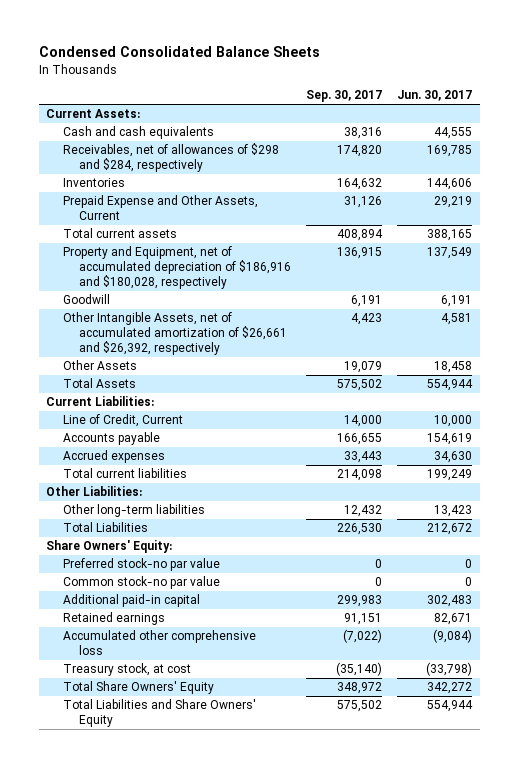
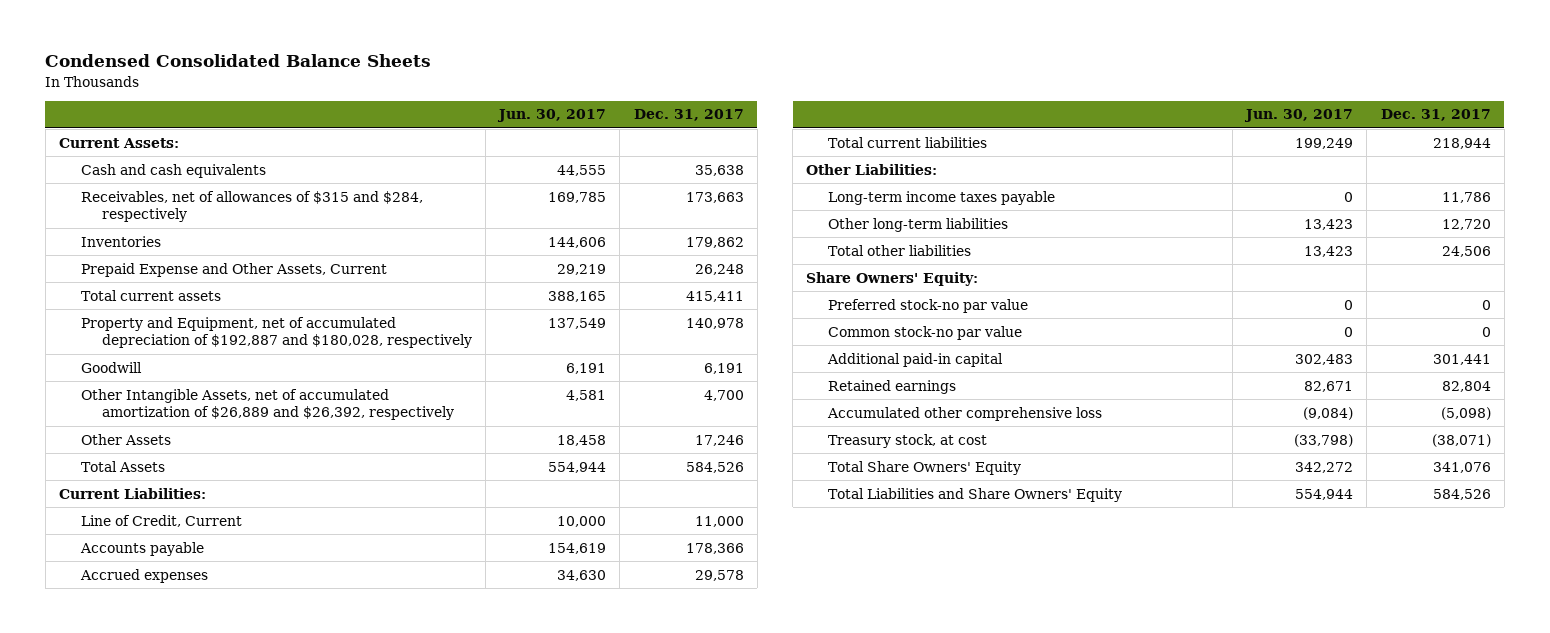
- | Sep. 30, 2017 | Jun. 30, 2017
+ | Jun. 30, 2017 | Dec. 31, 2017
- Receivables, net of allowances of $298 and $284, respectively | 174,820 | 169,785
+ Receivables, net of allowances of $315 and $284, respectively | 169,785 | 173,663
- Property and Equipment, net of accumulated depreciation of $186,916 and $180,028, respectively | 136,915 | 137,549
+ Property and Equipment, net of accumulated depreciation of $192,887 and $180,028, respectively | 137,549 | 140,978
- Other Intangible Assets, net of accumulated amortization of $26,661 and $26,392, respectively | 4,423 | 4,581
+ Other Intangible Assets, net of accumulated amortization of $26,889 and $26,392, respectively | 4,581 | 4,700
+ Long-term income taxes payable | 0 | 11,786
- Total Liabilities | 226,530 | 212,672
+ Total other liabilities | 13,423 | 24,506

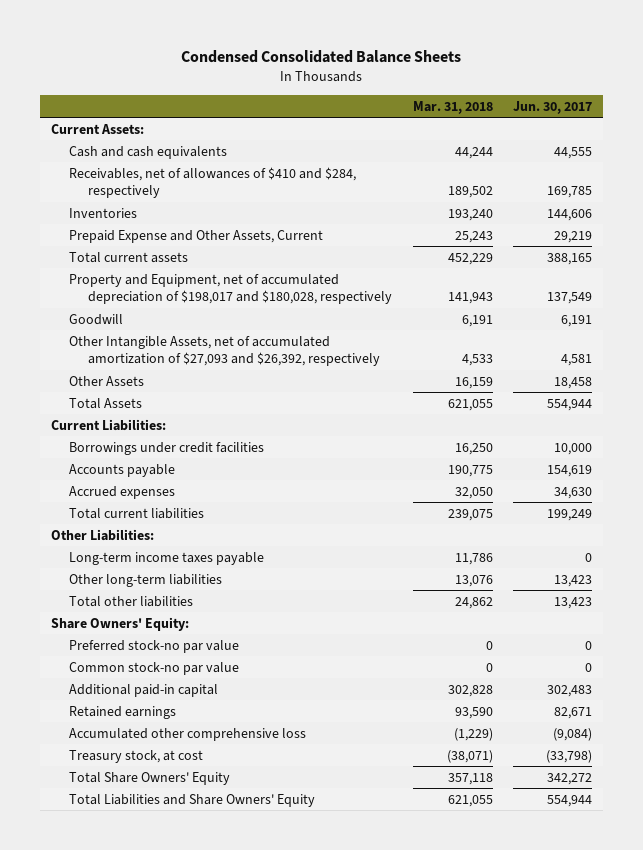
- | Jun. 30, 2017 | Dec. 31, 2017
+ | Mar. 31, 2018 | Jun. 30, 2017
- Receivables, net of allowances of $315 and $284, respectively | 169,785 | 173,663
+ Receivables, net of allowances of $410 and $284, respectively | 189,502 | 169,785
- Property and Equipment, net of accumulated depreciation of $192,887 and $180,028, respectively | 137,549 | 140,978
+ Property and Equipment, net of accumulated depreciation of $198,017 and $180,028, respectively | 141,943 | 137,549
- Other Intangible Assets, net of accumulated amortization of $26,889 and $26,392, respectively | 4,581 | 4,700
+ Other Intangible Assets, net of accumulated amortization of $27,093 and $26,392, respectively | 4,533 | 4,581
- Line of Credit, Current | 10,000 | 11,000
+ Borrowings under credit facilities | 16,250 | 10,000

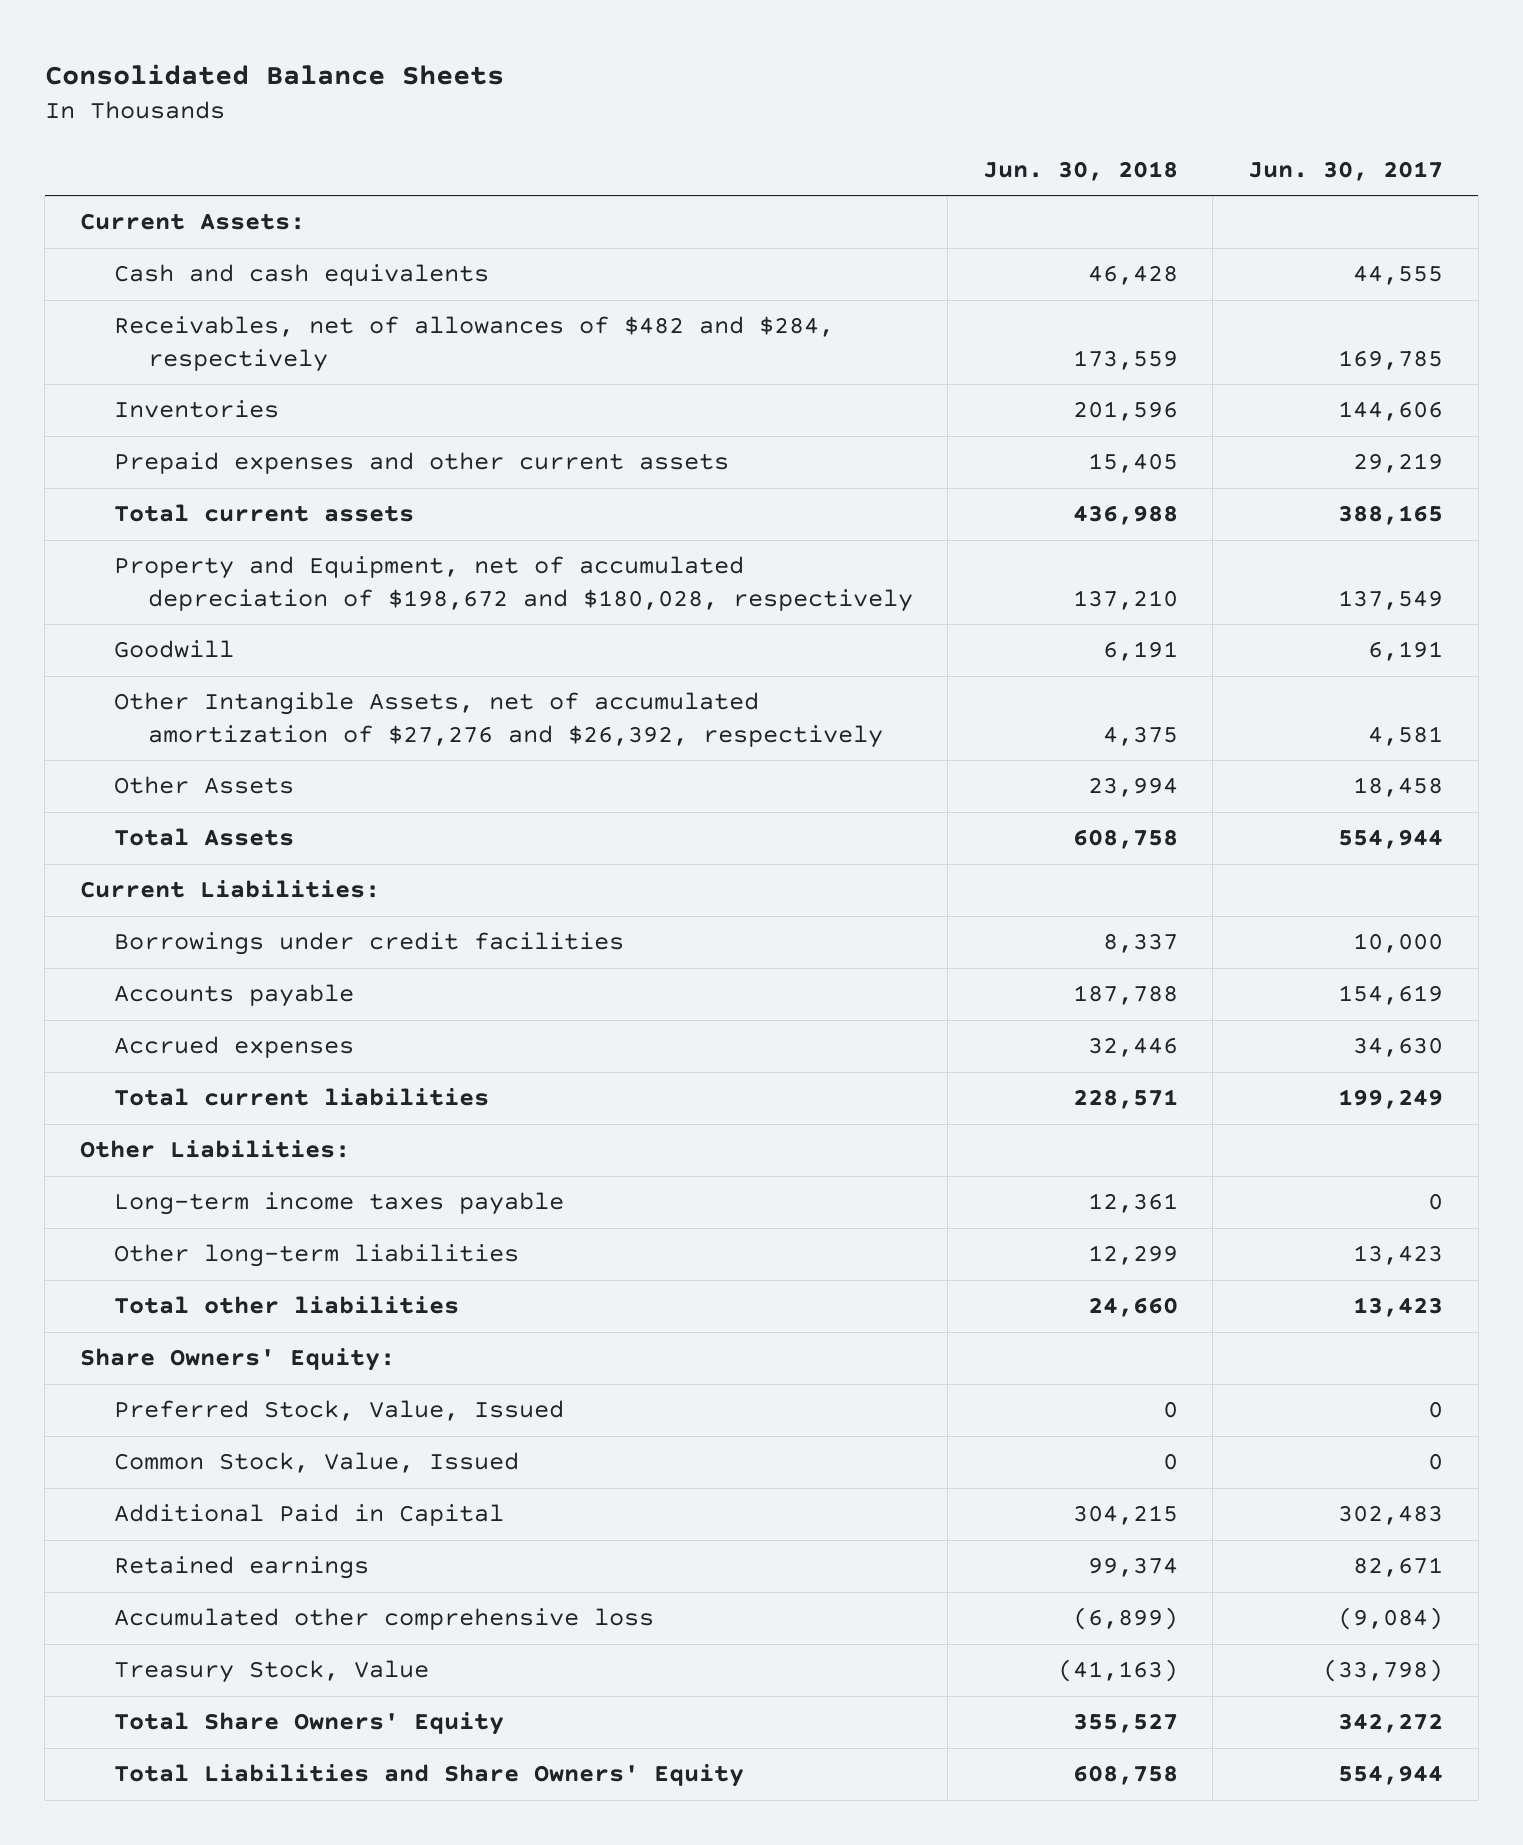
- Condensed Consolidated Balance Sheets
+ Consolidated Balance Sheets
- | Mar. 31, 2018 | Jun. 30, 2017
+ | Jun. 30, 2018 | Jun. 30, 2017
- Receivables, net of allowances of $410 and $284, respectively | 189,502 | 169,785
+ Receivables, net of allowances of $482 and $284, respectively | 173,559 | 169,785
- Prepaid Expense and Other Assets, Current | 25,243 | 29,219
+ Prepaid expenses and other current assets | 15,405 | 29,219
- Property and Equipment, net of accumulated depreciation of $198,017 and $180,028, respectively | 141,943 | 137,549
+ Property and Equipment, net of accumulated depreciation of $198,672 and $180,028, respectively | 137,210 | 137,549
- Other Intangible Assets, net of accumulated amortization of $27,093 and $26,392, respectively | 4,533 | 4,581
+ Other Intangible Assets, net of accumulated amortization of $27,276 and $26,392, respectively | 4,375 | 4,581
- Preferred stock-no par value | 0 | 0
- Common stock-no par value | 0 | 0
- Additional paid-in capital | 302,828 | 302,483
+ Preferred Stock, Value, Issued | 0 | 0
+ Common Stock, Value, Issued | 0 | 0
+ Additional Paid in Capital | 304,215 | 302,483
- Treasury stock, at cost | (38,071) | (33,798)
+ Treasury Stock, Value | (41,163) | (33,798)

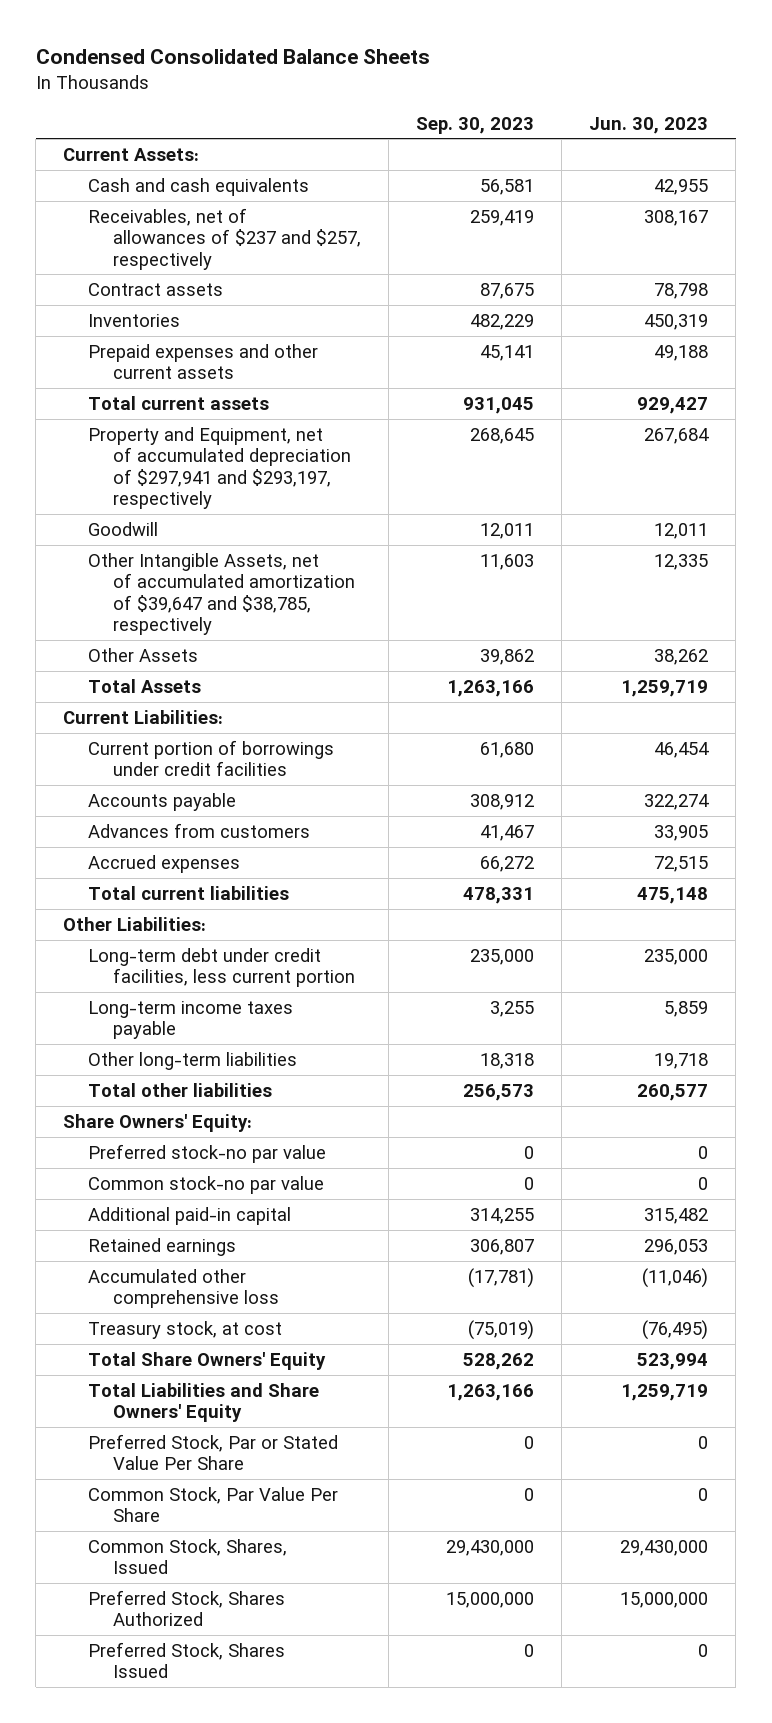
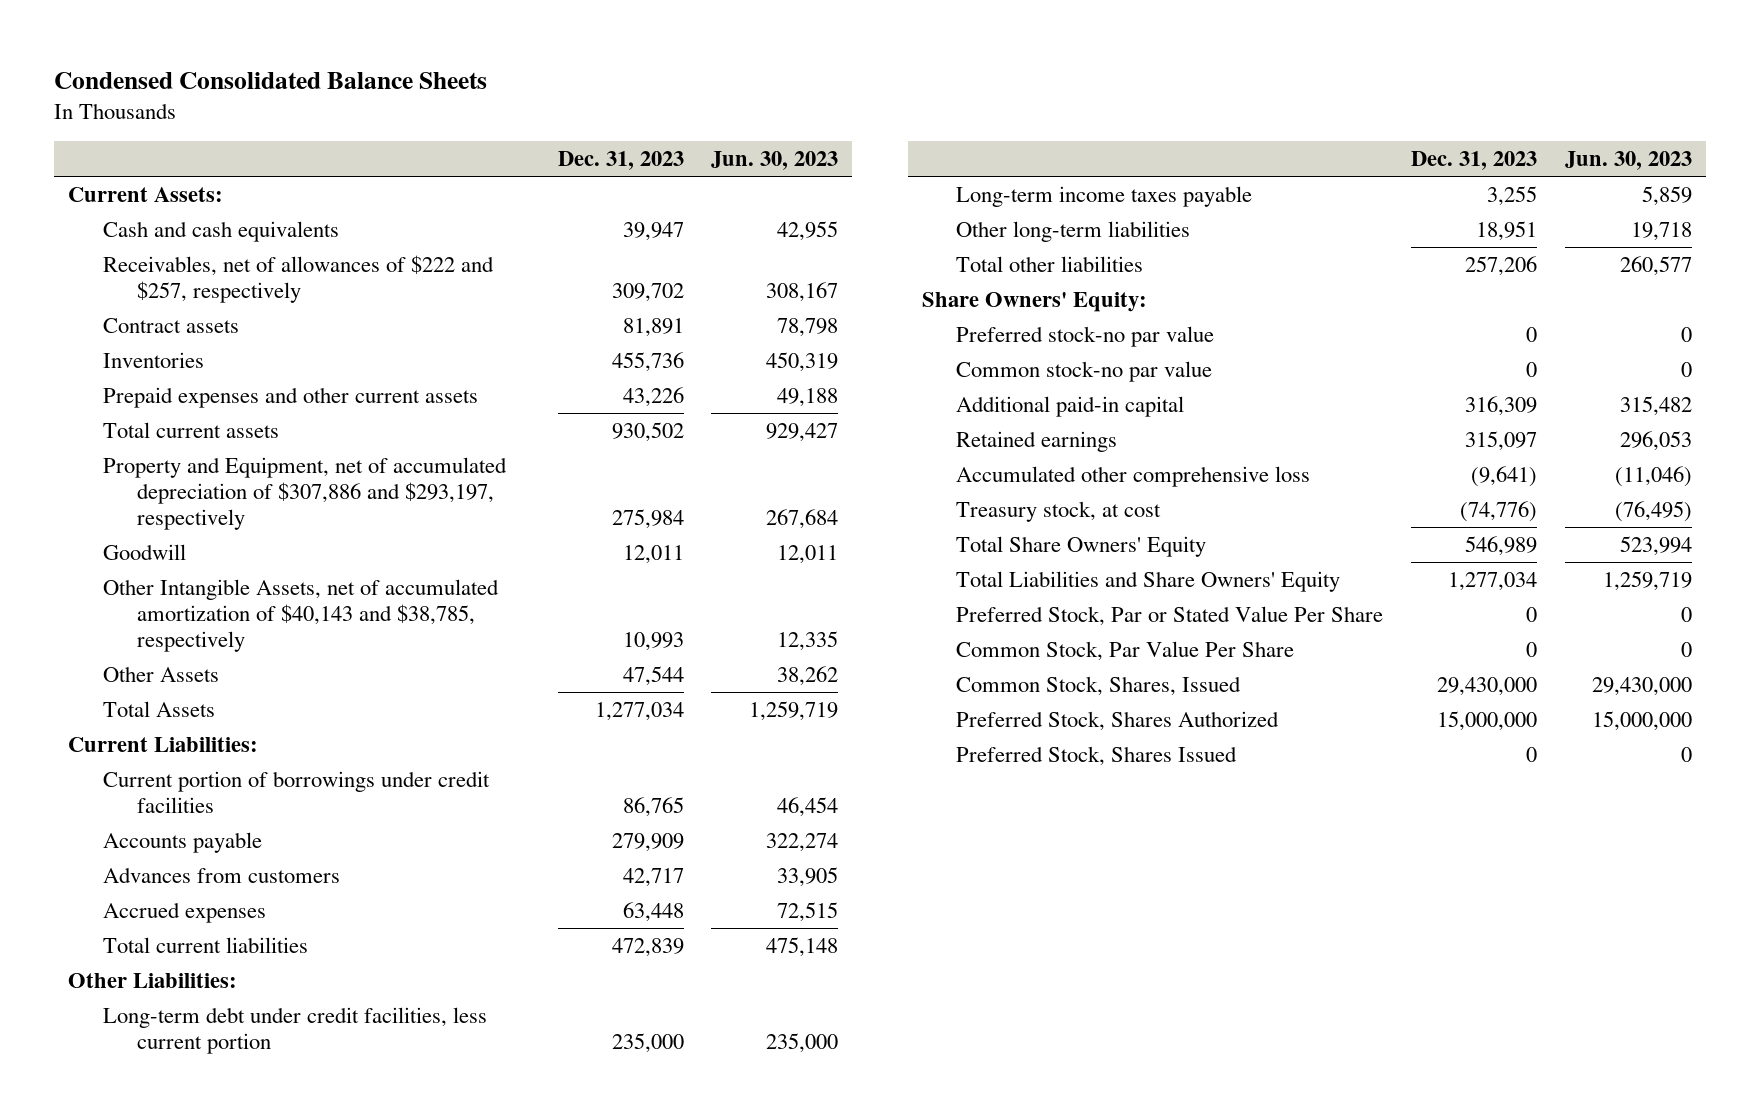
- | Sep. 30, 2023 | Jun. 30, 2023
+ | Dec. 31, 2023 | Jun. 30, 2023
- Receivables, net of allowances of $237 and $257, respectively | 259,419 | 308,167
+ Receivables, net of allowances of $222 and $257, respectively | 309,702 | 308,167
- Property and Equipment, net of accumulated depreciation of $297,941 and $293,197, respectively | 268,645 | 267,684
+ Property and Equipment, net of accumulated depreciation of $307,886 and $293,197, respectively | 275,984 | 267,684
- Other Intangible Assets, net of accumulated amortization of $39,647 and $38,785, respectively | 11,603 | 12,335
+ Other Intangible Assets, net of accumulated amortization of $40,143 and $38,785, respectively | 10,993 | 12,335

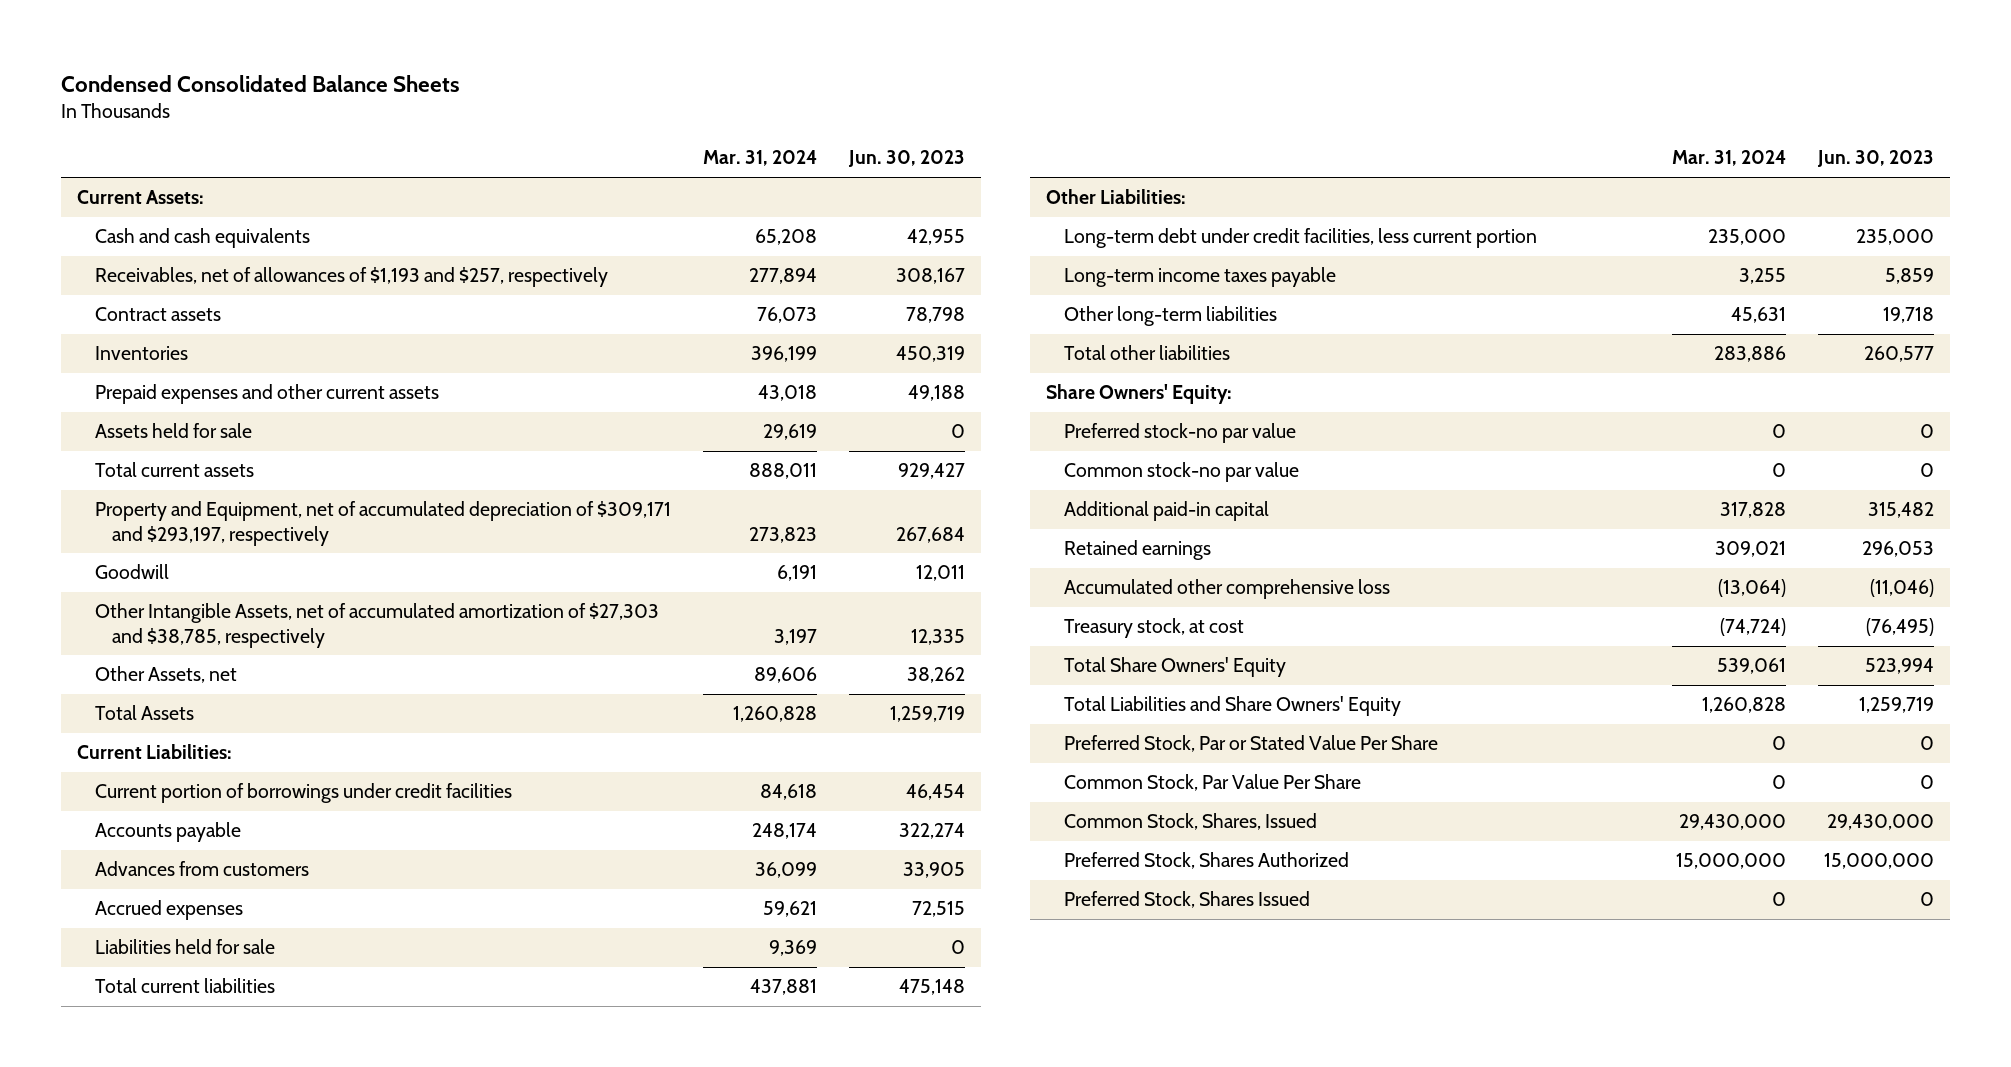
- | Dec. 31, 2023 | Jun. 30, 2023
+ | Mar. 31, 2024 | Jun. 30, 2023
- Receivables, net of allowances of $222 and $257, respectively | 309,702 | 308,167
+ Receivables, net of allowances of $1,193 and $257, respectively | 277,894 | 308,167
+ Assets held for sale | 29,619 | 0
- Property and Equipment, net of accumulated depreciation of $307,886 and $293,197, respectively | 275,984 | 267,684
+ Property and Equipment, net of accumulated depreciation of $309,171 and $293,197, respectively | 273,823 | 267,684
- Other Intangible Assets, net of accumulated amortization of $40,143 and $38,785, respectively | 10,993 | 12,335
- Other Assets | 47,544 | 38,262
+ Other Intangible Assets, net of accumulated amortization of $27,303 and $38,785, respectively | 3,197 | 12,335
+ Other Assets, net | 89,606 | 38,262
+ Liabilities held for sale | 9,369 | 0

